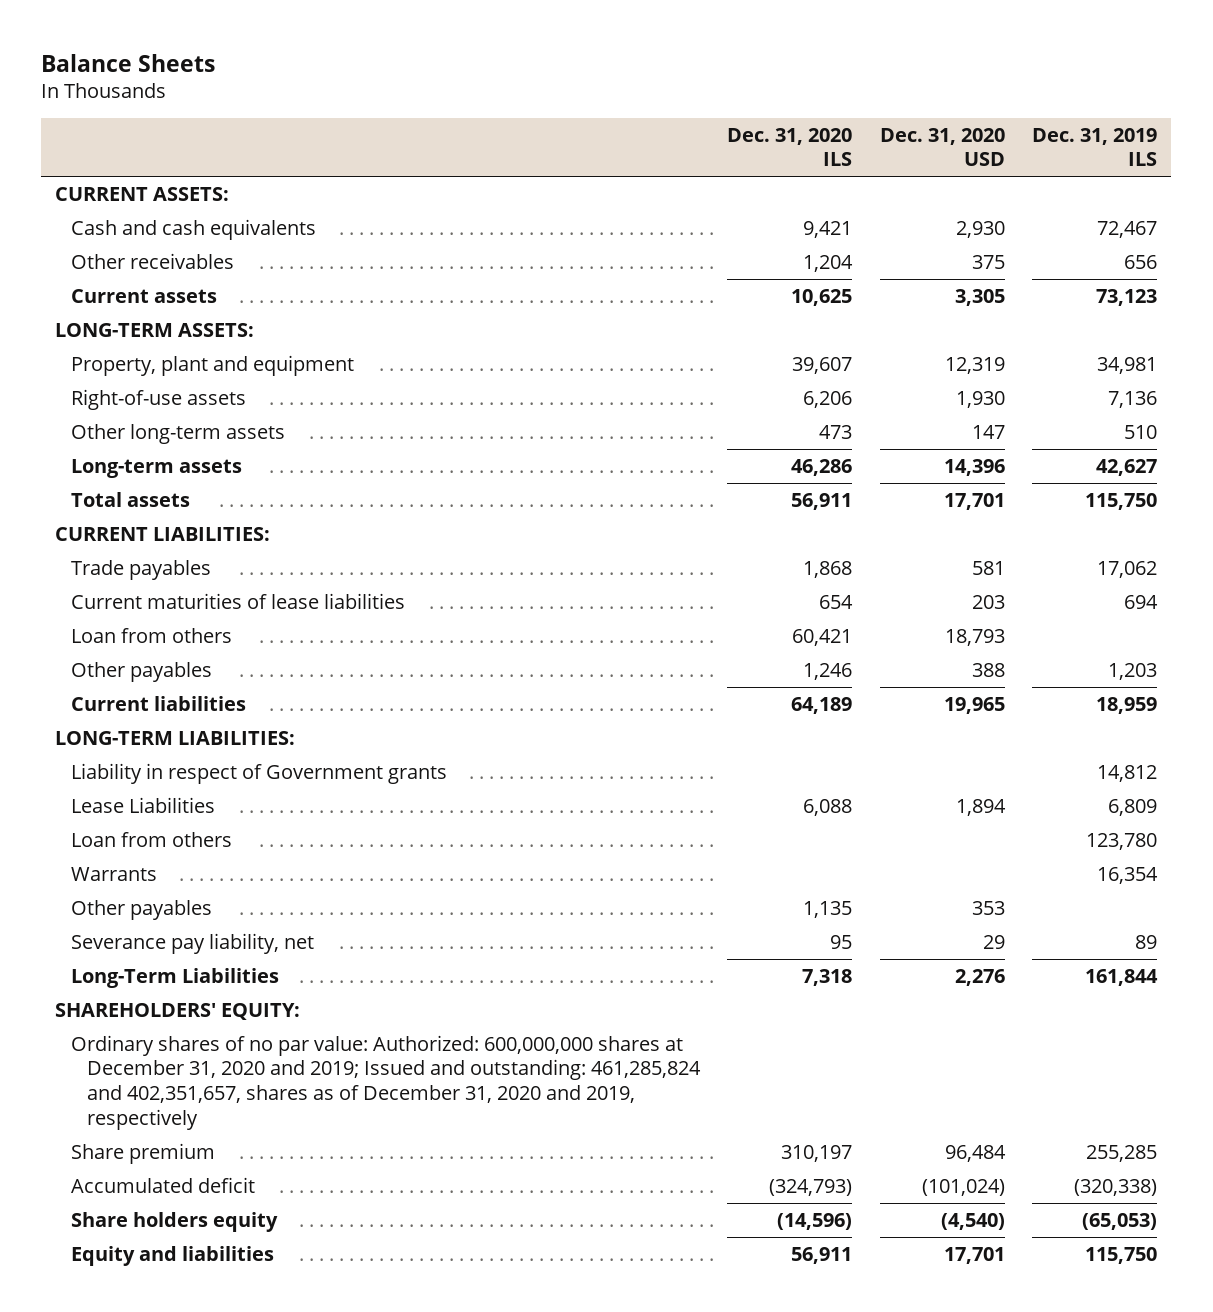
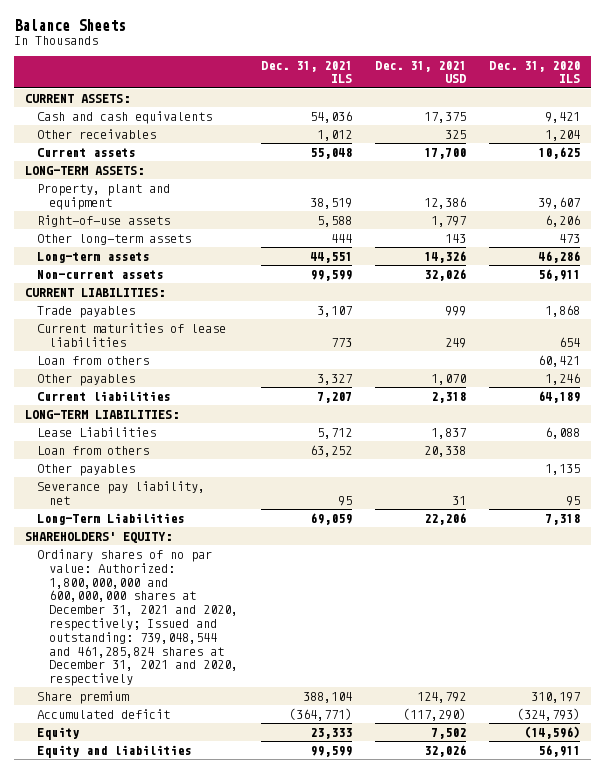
- | Dec. 31, 2020 ILS | Dec. 31, 2020 USD | Dec. 31, 2019 ILS
+ | Dec. 31, 2021 ILS | Dec. 31, 2021 USD | Dec. 31, 2020 ILS
- Total assets | 56,911 | 17,701 | 115,750
+ Non-current assets | 99,599 | 32,026 | 56,911
- Liability in respect of Government grants | | | 14,812
- Warrants | | | 16,354
- Ordinary shares of no par value: Authorized: 600,000,000 shares at December 31, 2020 and 2019; Issued and outstanding: 461,285,824 and 402,351,657, shares as of December 31, 2020 and 2019, respectively
+ Ordinary shares of no par value: Authorized: 1,800,000,000 and 600,000,000 shares at December 31, 2021 and 2020, respectively; Issued and outstanding: 739,048,544 and 461,285,824 shares at December 31, 2021 and 2020, respectively
- Share holders equity | (14,596) | (4,540) | (65,053)
+ Equity | 23,333 | 7,502 | (14,596)

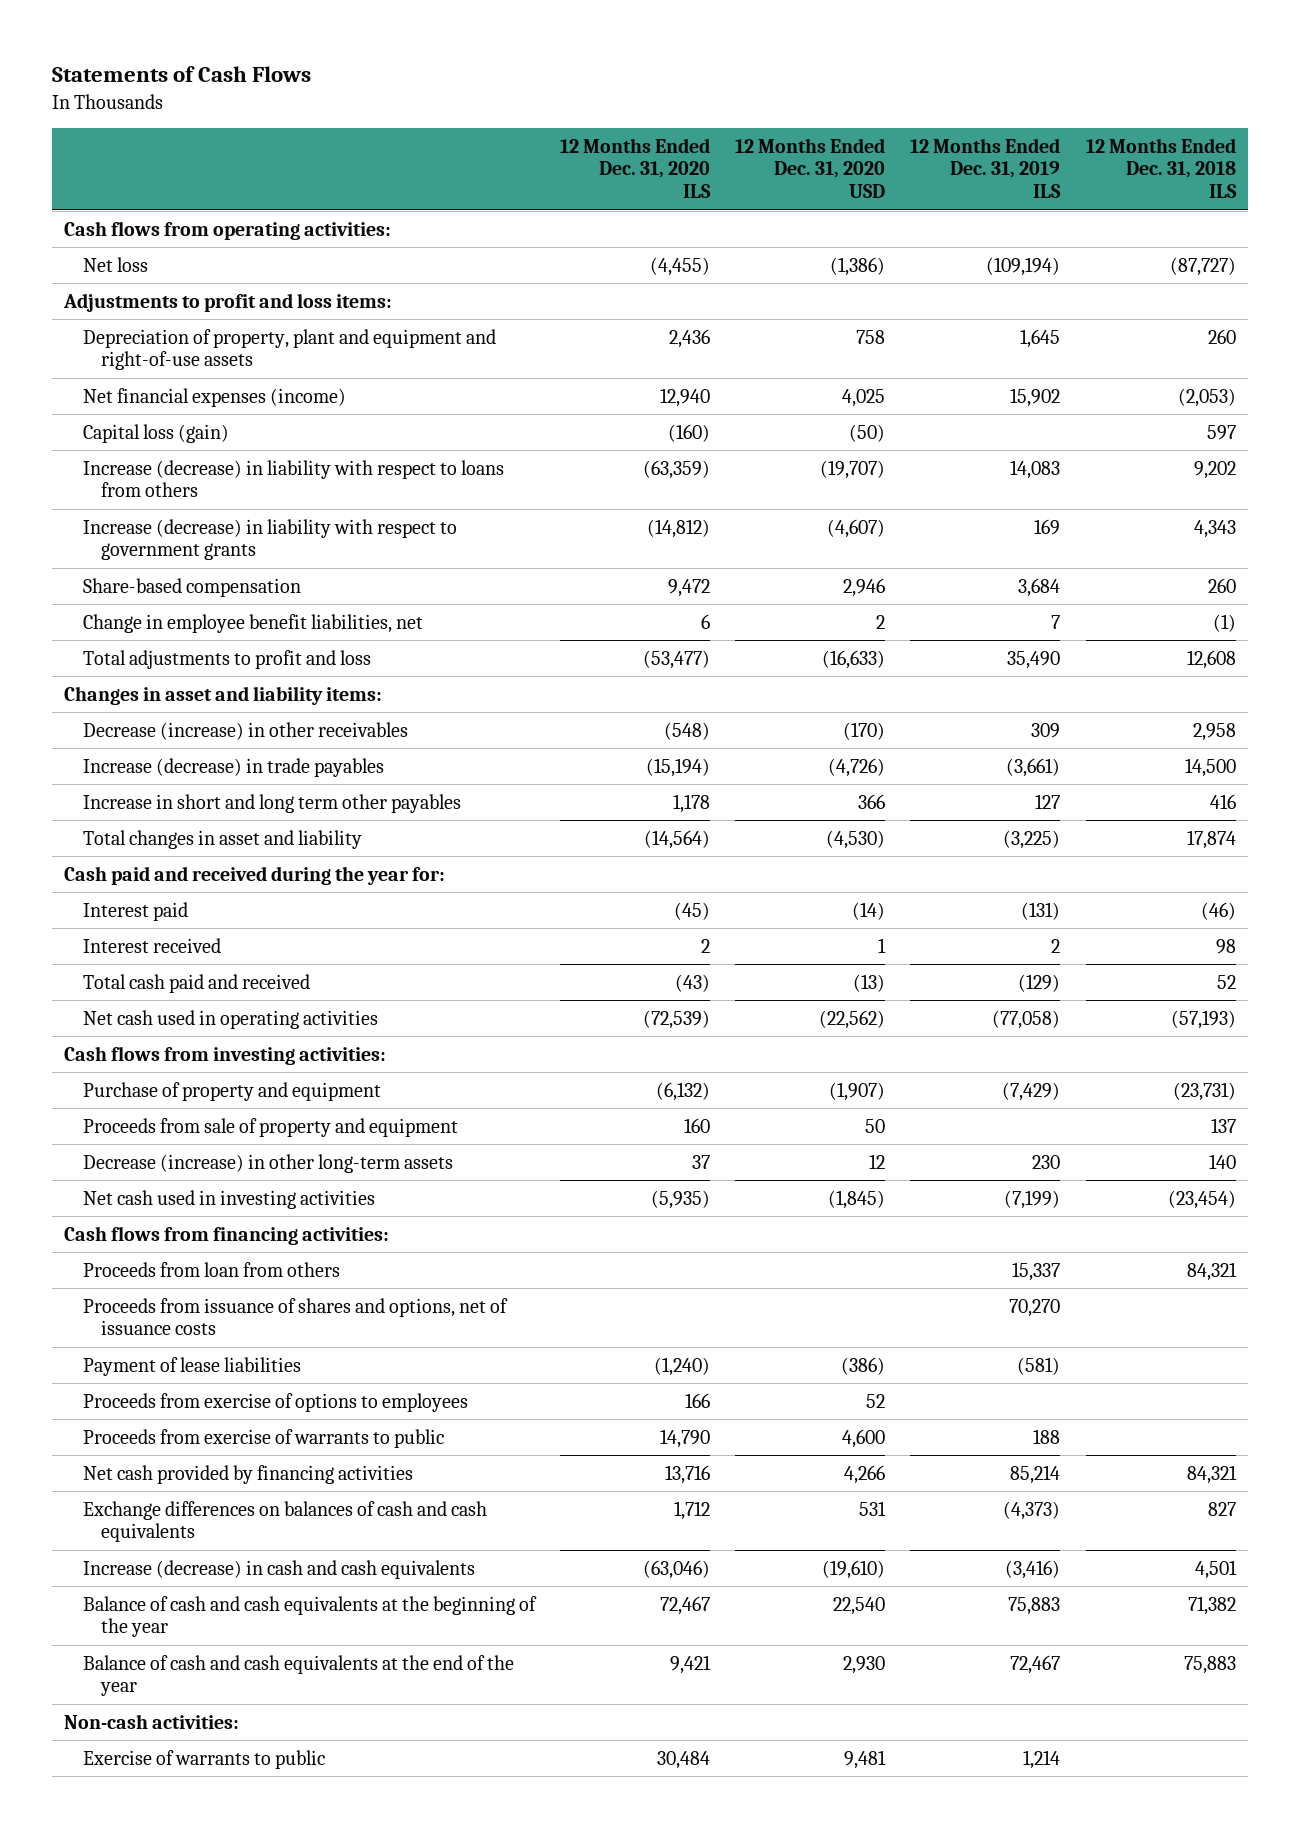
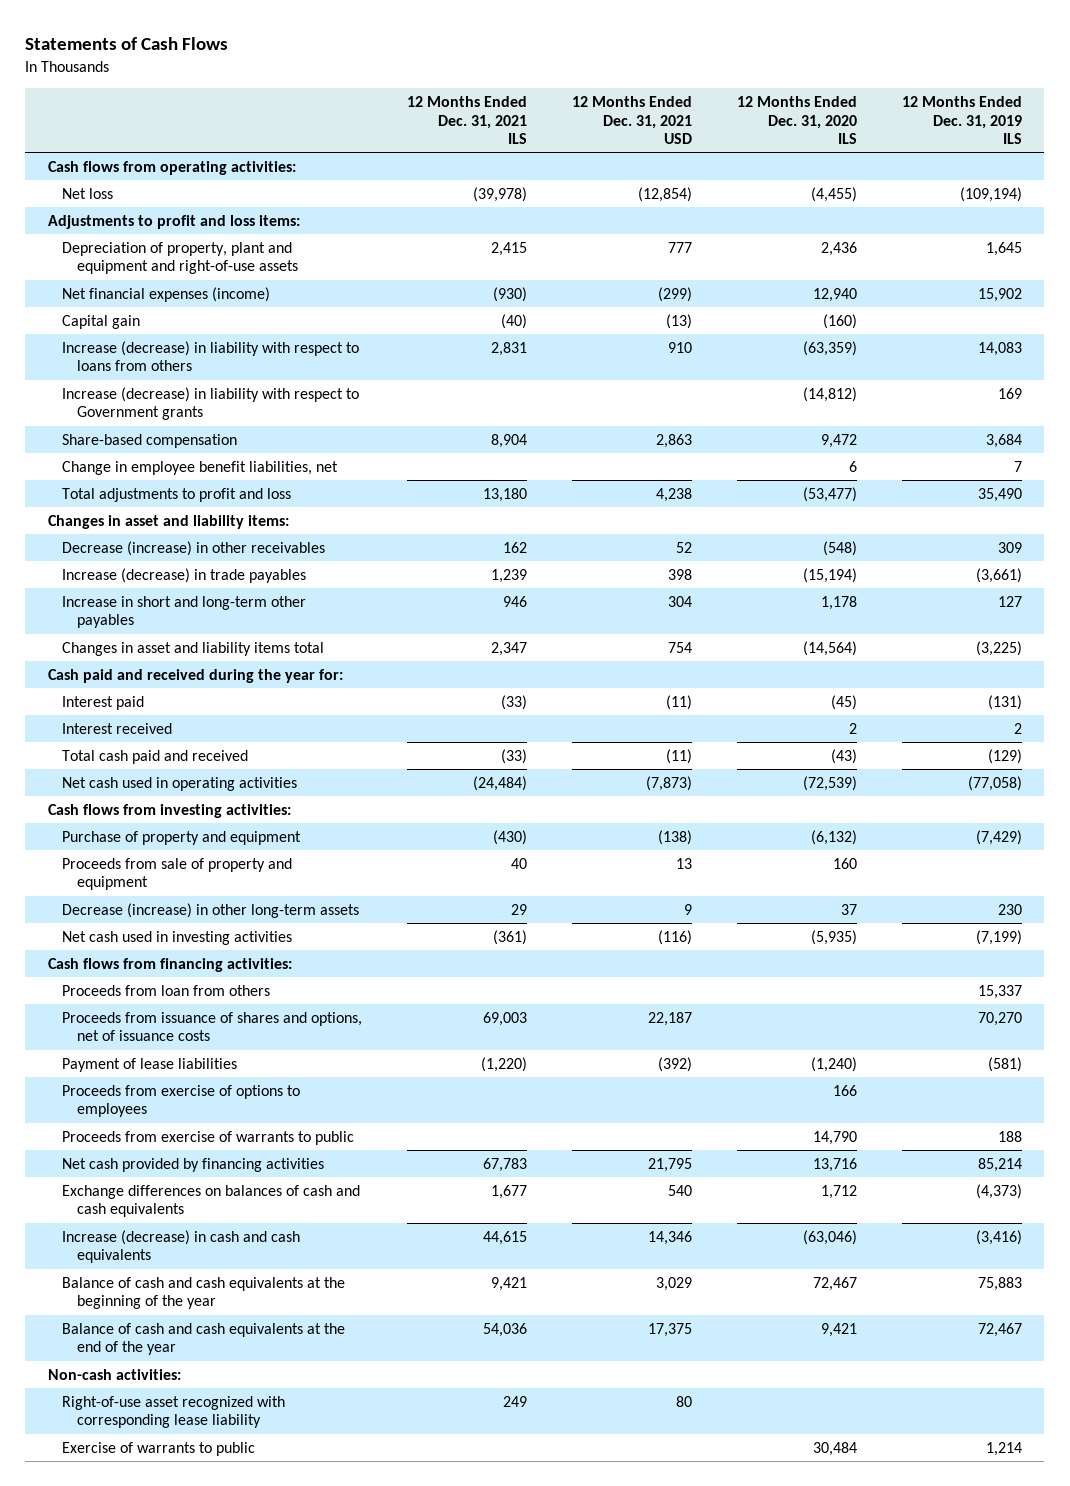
- | 12 Months Ended Dec. 31, 2020 ILS | 12 Months Ended Dec. 31, 2020 USD | 12 Months Ended Dec. 31, 2019 ILS | 12 Months Ended Dec. 31, 2018 ILS
+ | 12 Months Ended Dec. 31, 2021 ILS | 12 Months Ended Dec. 31, 2021 USD | 12 Months Ended Dec. 31, 2020 ILS | 12 Months Ended Dec. 31, 2019 ILS
- Capital loss (gain) | (160) | (50) | | 597
+ Capital gain | (40) | (13) | (160) |
- Increase (decrease) in liability with respect to government grants | (14,812) | (4,607) | 169 | 4,343
+ Increase (decrease) in liability with respect to Government grants | | | (14,812) | 169
- Increase in short and long term other payables | 1,178 | 366 | 127 | 416
- Total changes in asset and liability | (14,564) | (4,530) | (3,225) | 17,874
+ Increase in short and long-term other payables | 946 | 304 | 1,178 | 127
+ Changes in asset and liability items total | 2,347 | 754 | (14,564) | (3,225)
+ Right-of-use asset recognized with corresponding lease liability | 249 | 80 | |

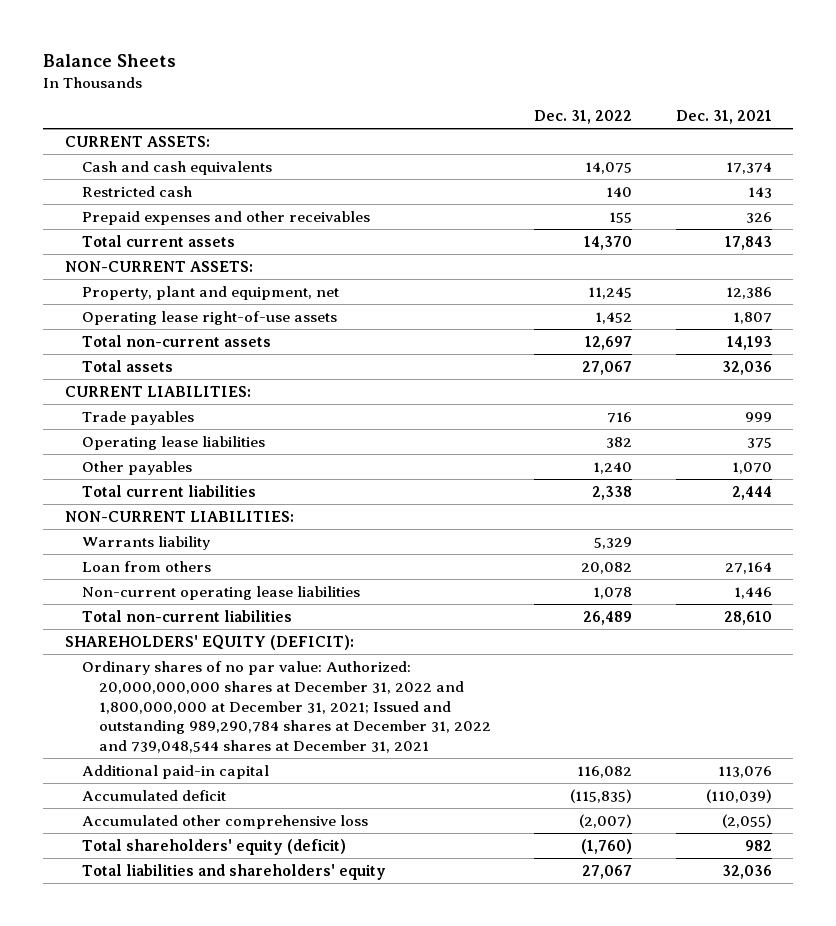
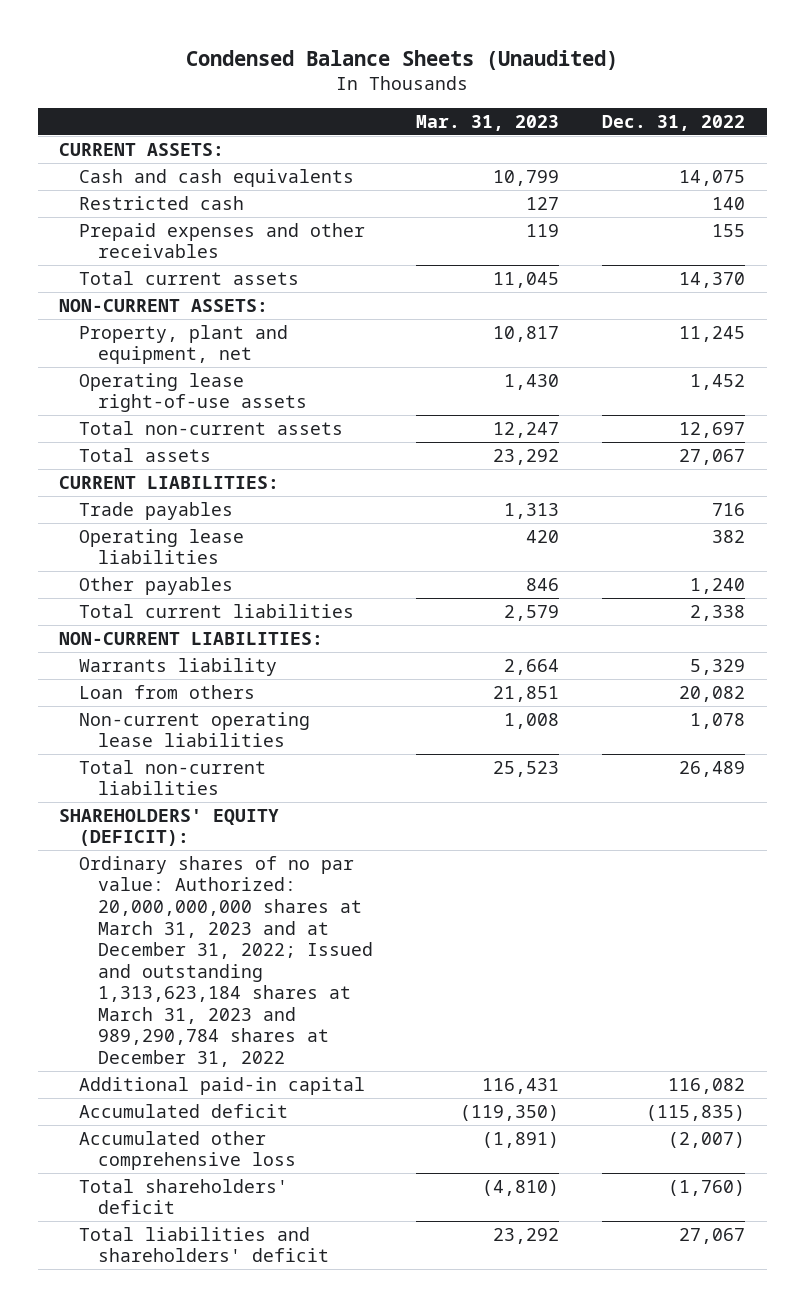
- Balance Sheets
+ Condensed Balance Sheets (Unaudited)
- | Dec. 31, 2022 | Dec. 31, 2021
+ | Mar. 31, 2023 | Dec. 31, 2022
- Ordinary shares of no par value: Authorized: 20,000,000,000 shares at December 31, 2022 and 1,800,000,000 at December 31, 2021; Issued and outstanding 989,290,784 shares at December 31, 2022 and 739,048,544 shares at December 31, 2021
+ Ordinary shares of no par value: Authorized: 20,000,000,000 shares at March 31, 2023 and at December 31, 2022; Issued and outstanding 1,313,623,184 shares at March 31, 2023 and 989,290,784 shares at December 31, 2022
- Total shareholders' equity (deficit) | (1,760) | 982
- Total liabilities and shareholders' equity | 27,067 | 32,036
+ Total shareholders' deficit | (4,810) | (1,760)
+ Total liabilities and shareholders' deficit | 23,292 | 27,067

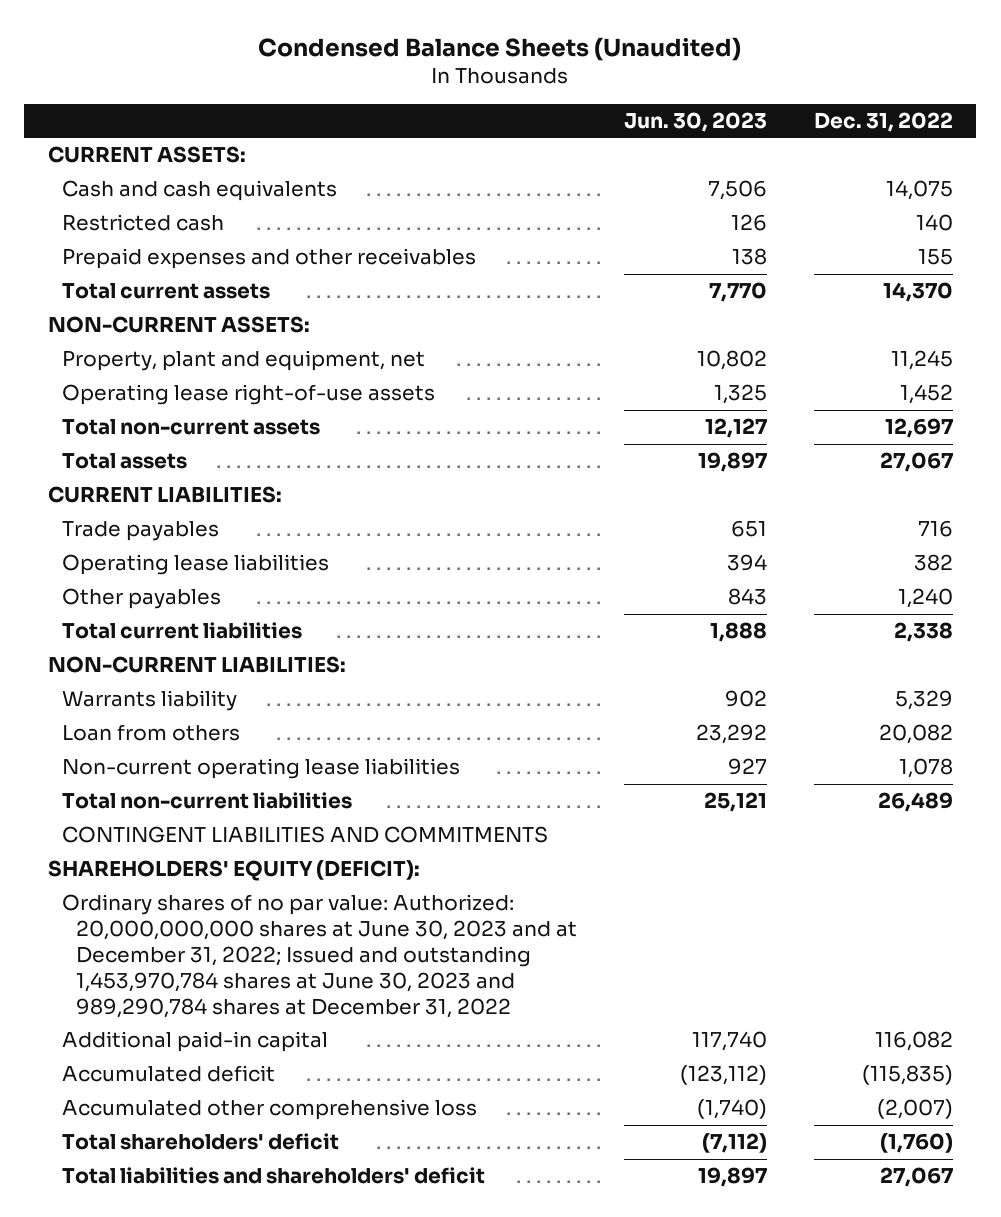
- | Mar. 31, 2023 | Dec. 31, 2022
+ | Jun. 30, 2023 | Dec. 31, 2022
+ CONTINGENT LIABILITIES AND COMMITMENTS
- Ordinary shares of no par value: Authorized: 20,000,000,000 shares at March 31, 2023 and at December 31, 2022; Issued and outstanding 1,313,623,184 shares at March 31, 2023 and 989,290,784 shares at December 31, 2022
+ Ordinary shares of no par value: Authorized: 20,000,000,000 shares at June 30, 2023 and at December 31, 2022; Issued and outstanding 1,453,970,784 shares at June 30, 2023 and 989,290,784 shares at December 31, 2022

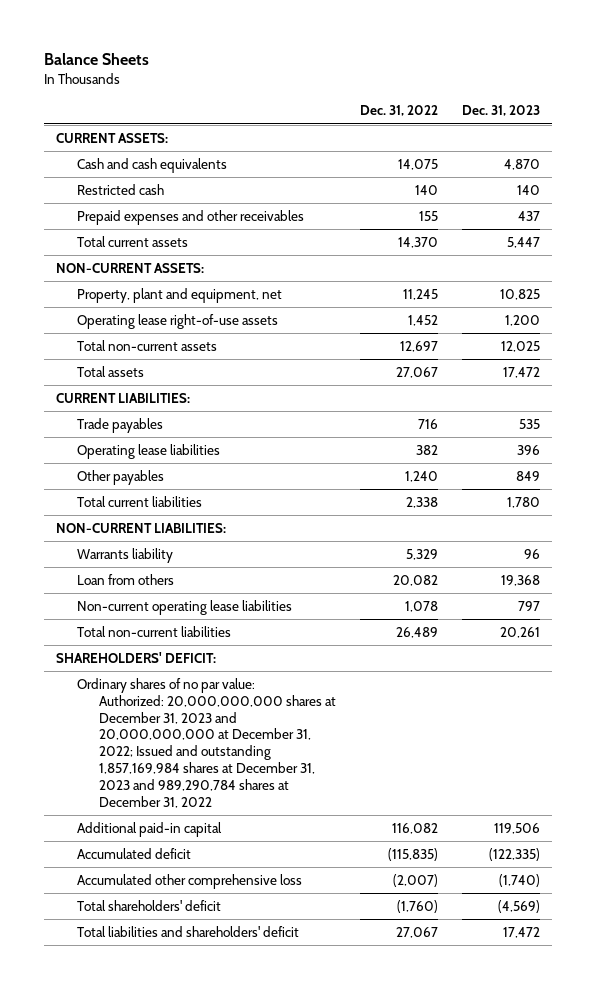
- Condensed Balance Sheets (Unaudited)
+ Balance Sheets
- | Jun. 30, 2023 | Dec. 31, 2022
+ | Dec. 31, 2022 | Dec. 31, 2023
- CONTINGENT LIABILITIES AND COMMITMENTS
- SHAREHOLDERS' EQUITY (DEFICIT):
- Ordinary shares of no par value: Authorized: 20,000,000,000 shares at June 30, 2023 and at December 31, 2022; Issued and outstanding 1,453,970,784 shares at June 30, 2023 and 989,290,784 shares at December 31, 2022
+ SHAREHOLDERS' DEFICIT:
+ Ordinary shares of no par value: Authorized: 20,000,000,000 shares at December 31, 2023 and 20,000,000,000 at December 31, 2022; Issued and outstanding 1,857,169,984 shares at December 31, 2023 and 989,290,784 shares at December 31, 2022

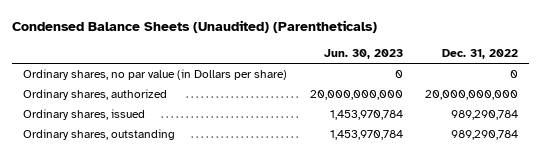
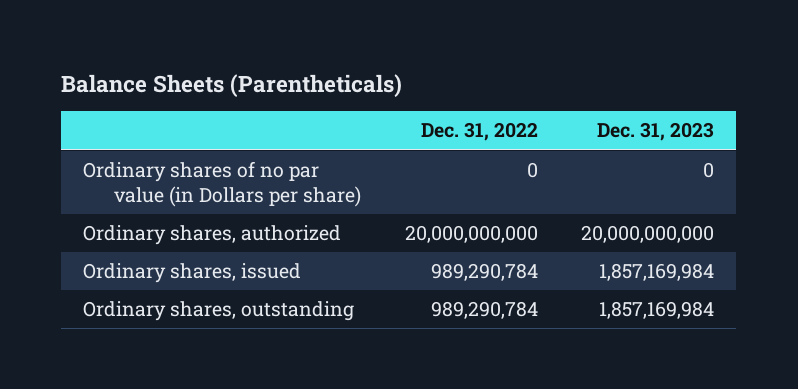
- Condensed Balance Sheets (Unaudited) (Parentheticals)
+ Balance Sheets (Parentheticals)
- | Jun. 30, 2023 | Dec. 31, 2022
+ | Dec. 31, 2022 | Dec. 31, 2023
- Ordinary shares, no par value (in Dollars per share) | 0 | 0
+ Ordinary shares of no par value (in Dollars per share) | 0 | 0

